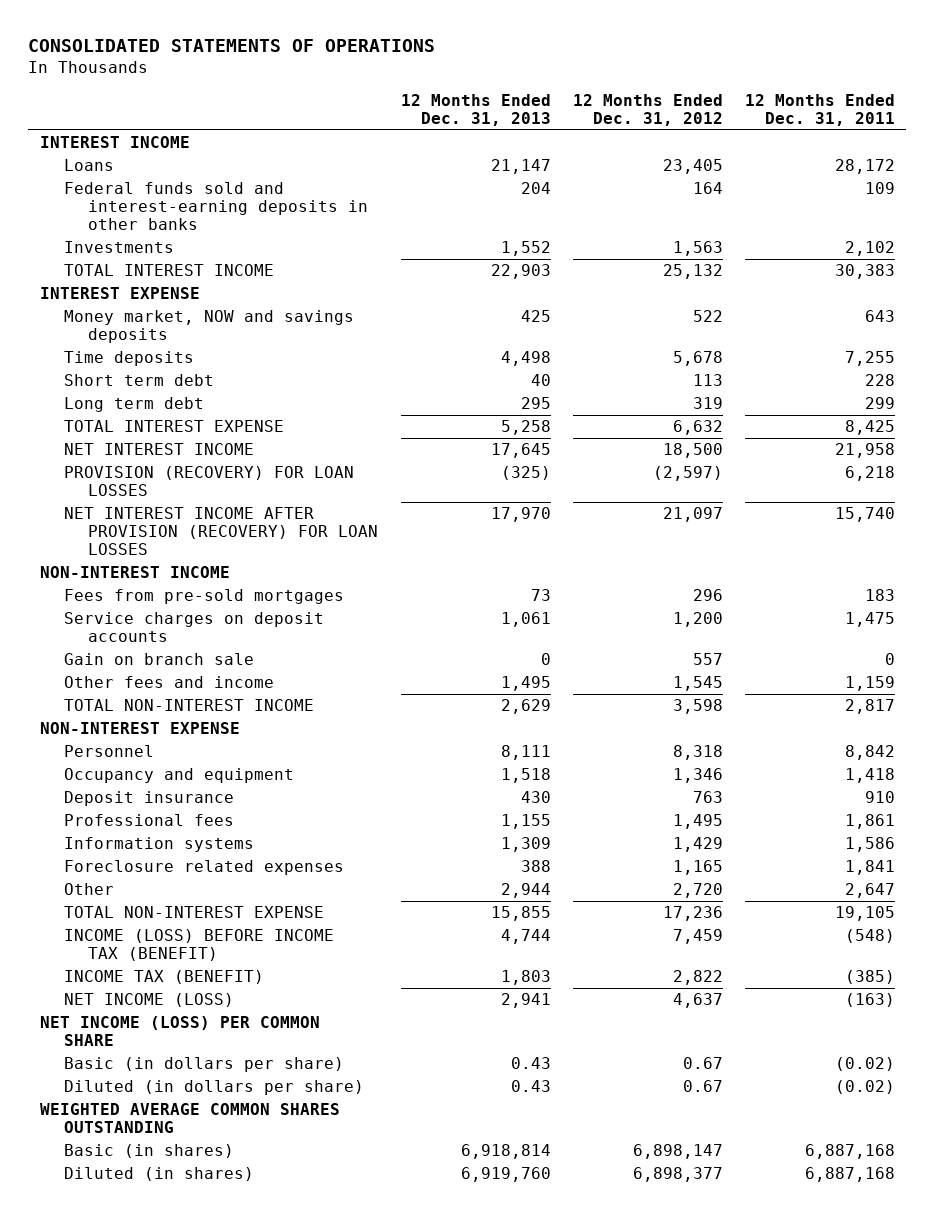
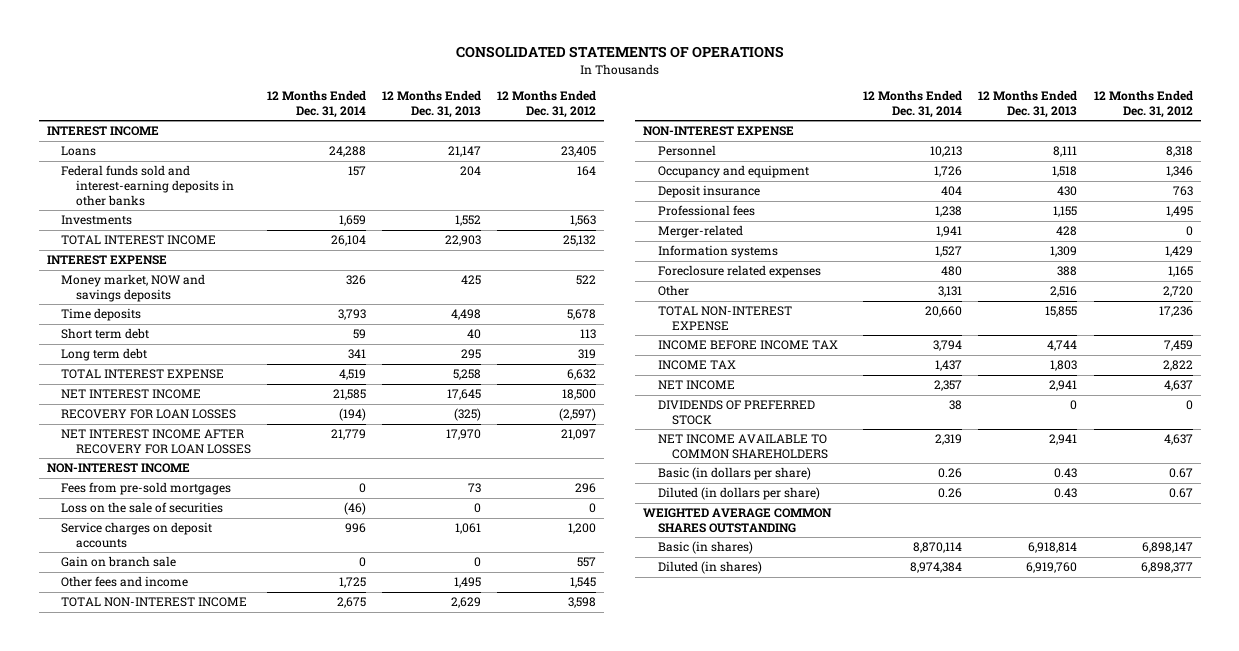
- | 12 Months Ended Dec. 31, 2013 | 12 Months Ended Dec. 31, 2012 | 12 Months Ended Dec. 31, 2011
+ | 12 Months Ended Dec. 31, 2014 | 12 Months Ended Dec. 31, 2013 | 12 Months Ended Dec. 31, 2012
- PROVISION (RECOVERY) FOR LOAN LOSSES | (325) | (2,597) | 6,218
- NET INTEREST INCOME AFTER PROVISION (RECOVERY) FOR LOAN LOSSES | 17,970 | 21,097 | 15,740
+ RECOVERY FOR LOAN LOSSES | (194) | (325) | (2,597)
+ NET INTEREST INCOME AFTER RECOVERY FOR LOAN LOSSES | 21,779 | 17,970 | 21,097
+ Loss on the sale of securities | (46) | 0 | 0
+ Merger-related | 1,941 | 428 | 0
- Other | 2,944 | 2,720 | 2,647
+ Other | 3,131 | 2,516 | 2,720
- INCOME (LOSS) BEFORE INCOME TAX (BENEFIT) | 4,744 | 7,459 | (548)
- INCOME TAX (BENEFIT) | 1,803 | 2,822 | (385)
- NET INCOME (LOSS) | 2,941 | 4,637 | (163)
- NET INCOME (LOSS) PER COMMON SHARE
+ INCOME BEFORE INCOME TAX | 3,794 | 4,744 | 7,459
+ INCOME TAX | 1,437 | 1,803 | 2,822
+ NET INCOME | 2,357 | 2,941 | 4,637
+ DIVIDENDS OF PREFERRED STOCK | 38 | 0 | 0
+ NET INCOME AVAILABLE TO COMMON SHAREHOLDERS | 2,319 | 2,941 | 4,637

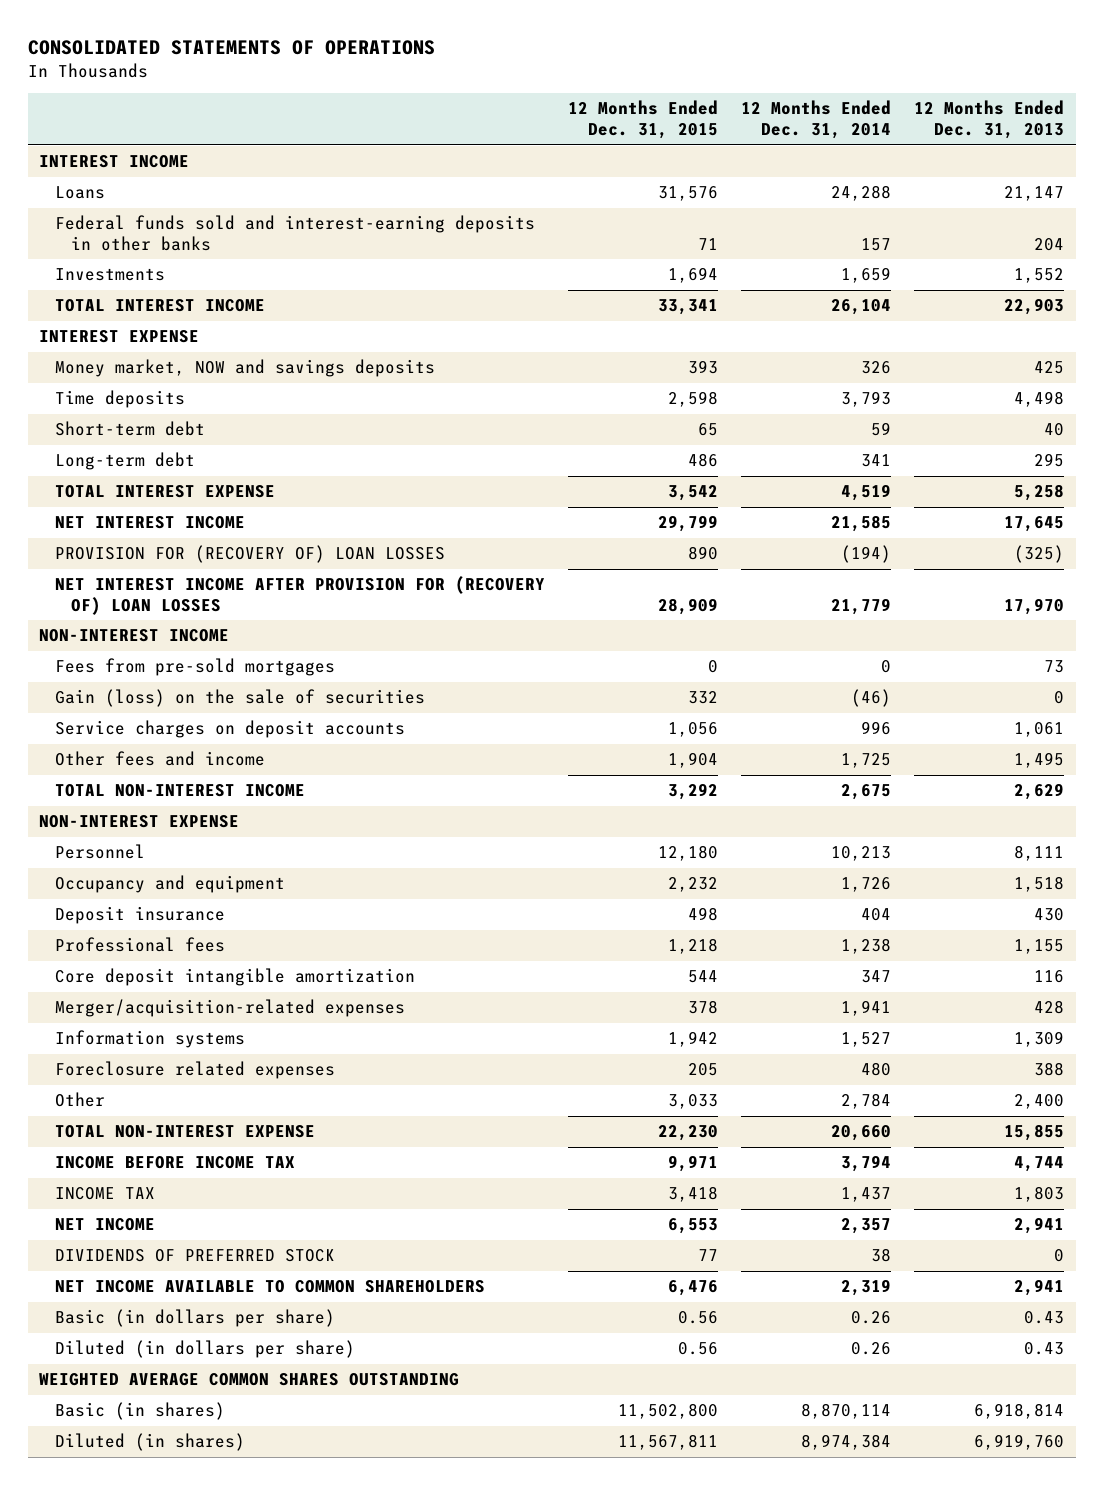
- | 12 Months Ended Dec. 31, 2014 | 12 Months Ended Dec. 31, 2013 | 12 Months Ended Dec. 31, 2012
+ | 12 Months Ended Dec. 31, 2015 | 12 Months Ended Dec. 31, 2014 | 12 Months Ended Dec. 31, 2013
- Short term debt | 59 | 40 | 113
- Long term debt | 341 | 295 | 319
+ Short-term debt | 65 | 59 | 40
+ Long-term debt | 486 | 341 | 295
- RECOVERY FOR LOAN LOSSES | (194) | (325) | (2,597)
- NET INTEREST INCOME AFTER RECOVERY FOR LOAN LOSSES | 21,779 | 17,970 | 21,097
+ PROVISION FOR (RECOVERY OF) LOAN LOSSES | 890 | (194) | (325)
+ NET INTEREST INCOME AFTER PROVISION FOR (RECOVERY OF) LOAN LOSSES | 28,909 | 21,779 | 17,970
- Loss on the sale of securities | (46) | 0 | 0
+ Gain (loss) on the sale of securities | 332 | (46) | 0
- Gain on branch sale | 0 | 0 | 557
- Merger-related | 1,941 | 428 | 0
+ Core deposit intangible amortization | 544 | 347 | 116
+ Merger/acquisition-related expenses | 378 | 1,941 | 428
- Other | 3,131 | 2,516 | 2,720
+ Other | 3,033 | 2,784 | 2,400

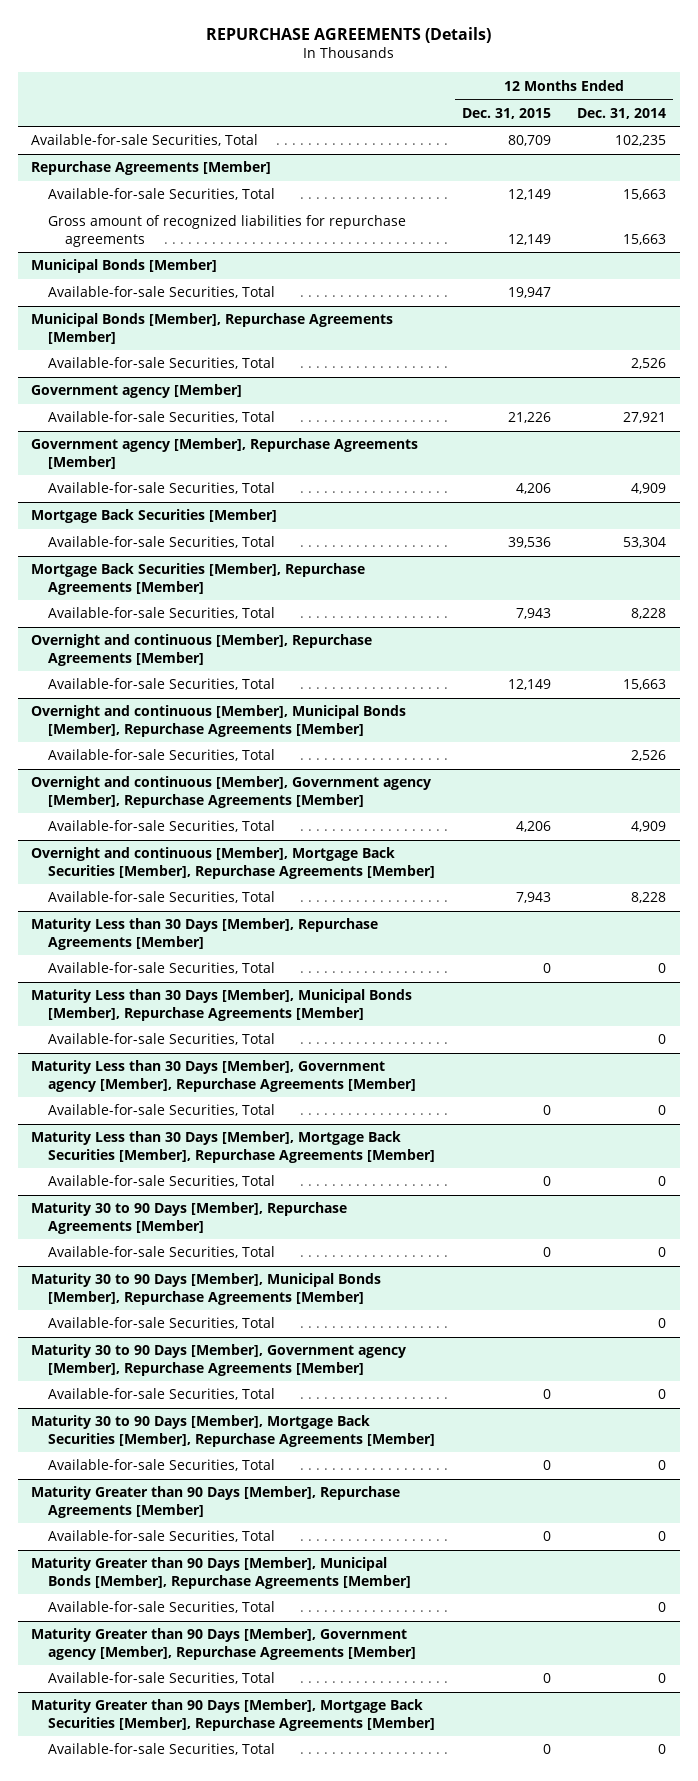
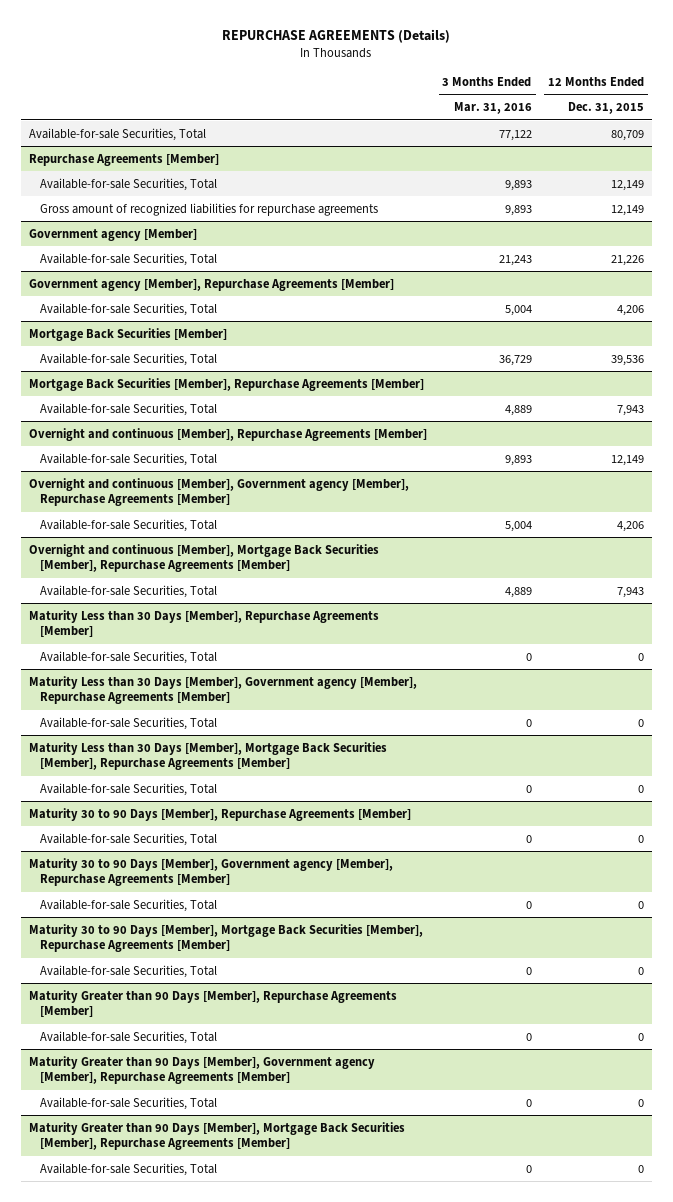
- | 12 Months Ended Dec. 31, 2015 | 12 Months Ended Dec. 31, 2014
+ | 3 Months Ended Mar. 31, 2016 | 12 Months Ended Dec. 31, 2015
- Municipal Bonds [Member]
- Available-for-sale Securities, Total | 19,947 |
- Municipal Bonds [Member], Repurchase Agreements [Member]
- Available-for-sale Securities, Total | | 2,526
- Overnight and continuous [Member], Municipal Bonds [Member], Repurchase Agreements [Member]
- Available-for-sale Securities, Total | | 2,526
- Maturity Less than 30 Days [Member], Municipal Bonds [Member], Repurchase Agreements [Member]
- Available-for-sale Securities, Total | | 0
- Maturity 30 to 90 Days [Member], Municipal Bonds [Member], Repurchase Agreements [Member]
- Available-for-sale Securities, Total | | 0
- Maturity Greater than 90 Days [Member], Municipal Bonds [Member], Repurchase Agreements [Member]
- Available-for-sale Securities, Total | | 0

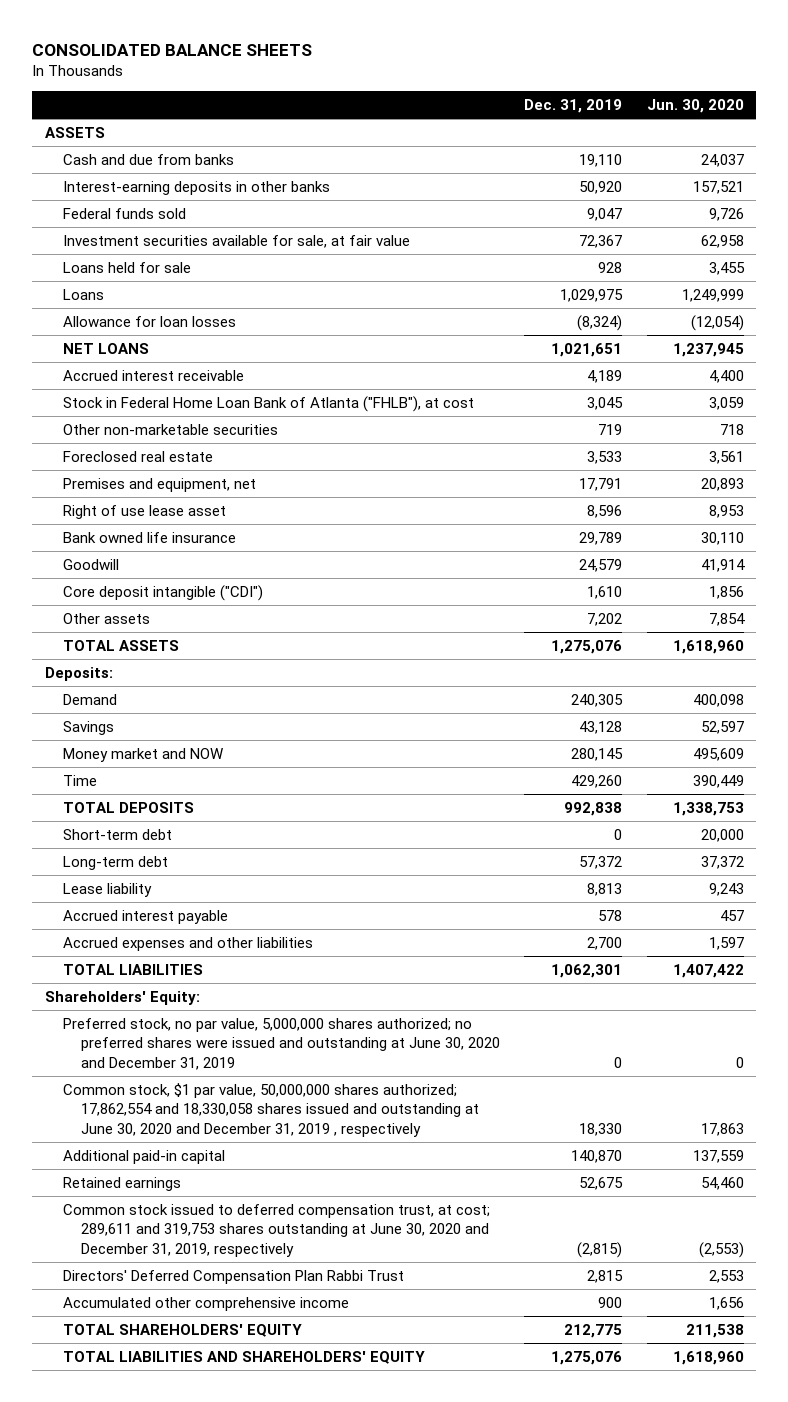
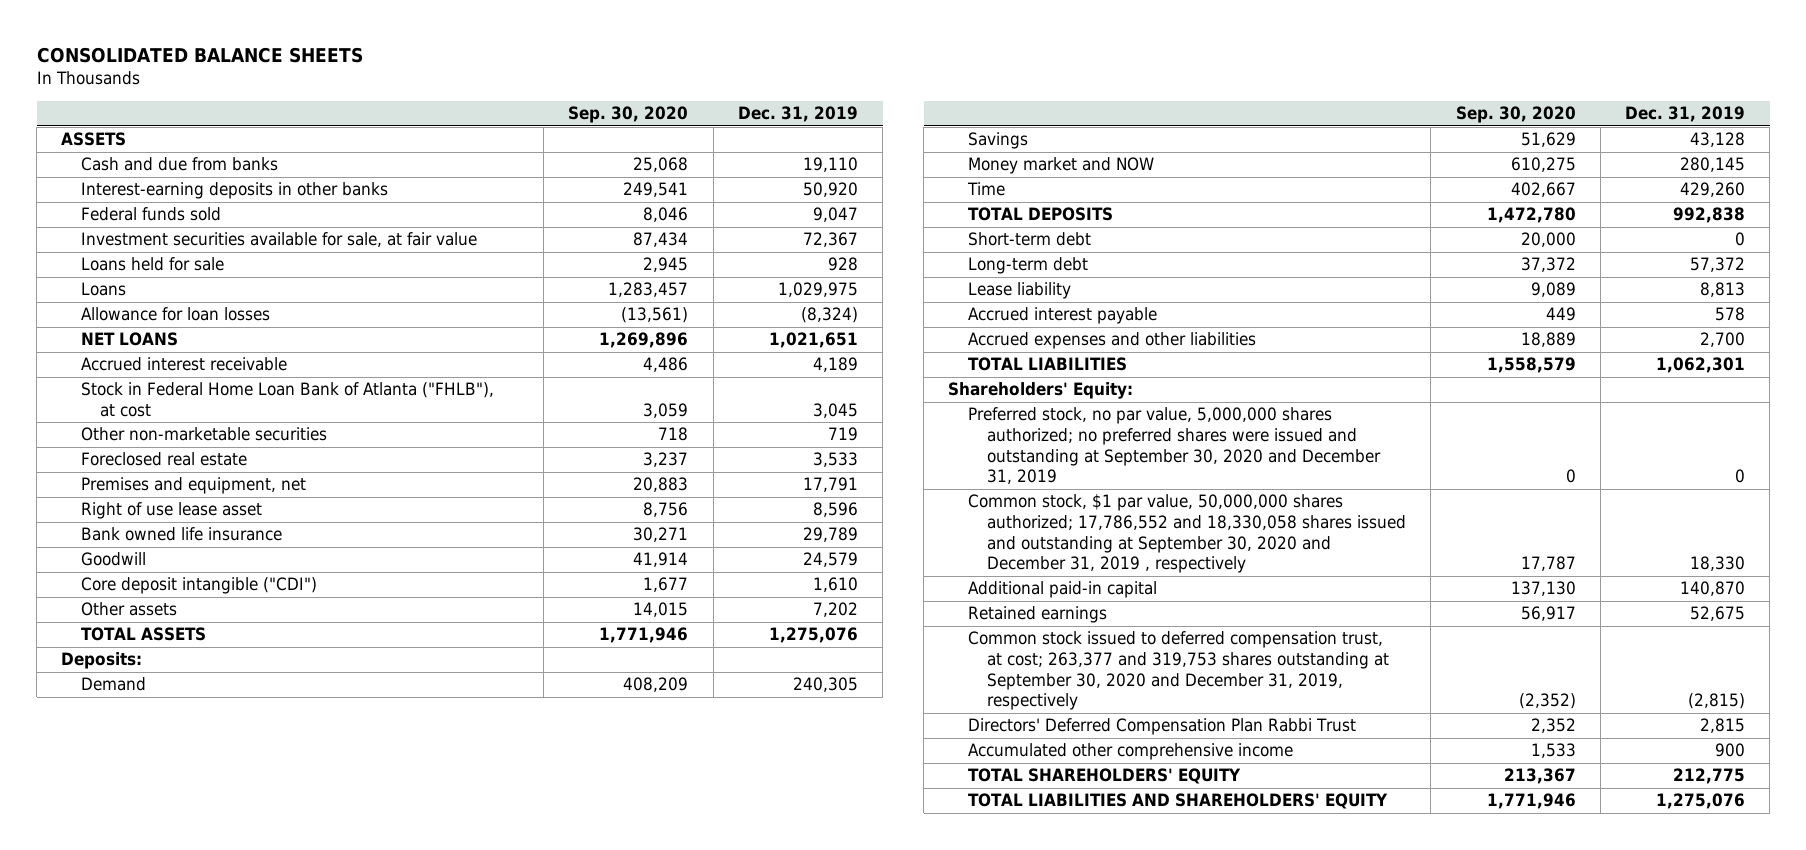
- | Dec. 31, 2019 | Jun. 30, 2020
+ | Sep. 30, 2020 | Dec. 31, 2019
- Preferred stock, no par value, 5,000,000 shares authorized; no preferred shares were issued and outstanding at June 30, 2020 and December 31, 2019 | 0 | 0
- Common stock, $1 par value, 50,000,000 shares authorized; 17,862,554 and 18,330,058 shares issued and outstanding at June 30, 2020 and December 31, 2019 , respectively | 18,330 | 17,863
+ Preferred stock, no par value, 5,000,000 shares authorized; no preferred shares were issued and outstanding at September 30, 2020 and December 31, 2019 | 0 | 0
+ Common stock, $1 par value, 50,000,000 shares authorized; 17,786,552 and 18,330,058 shares issued and outstanding at September 30, 2020 and December 31, 2019 , respectively | 17,787 | 18,330
- Common stock issued to deferred compensation trust, at cost; 289,611 and 319,753 shares outstanding at June 30, 2020 and December 31, 2019, respectively | (2,815) | (2,553)
+ Common stock issued to deferred compensation trust, at cost; 263,377 and 319,753 shares outstanding at September 30, 2020 and December 31, 2019, respectively | (2,352) | (2,815)

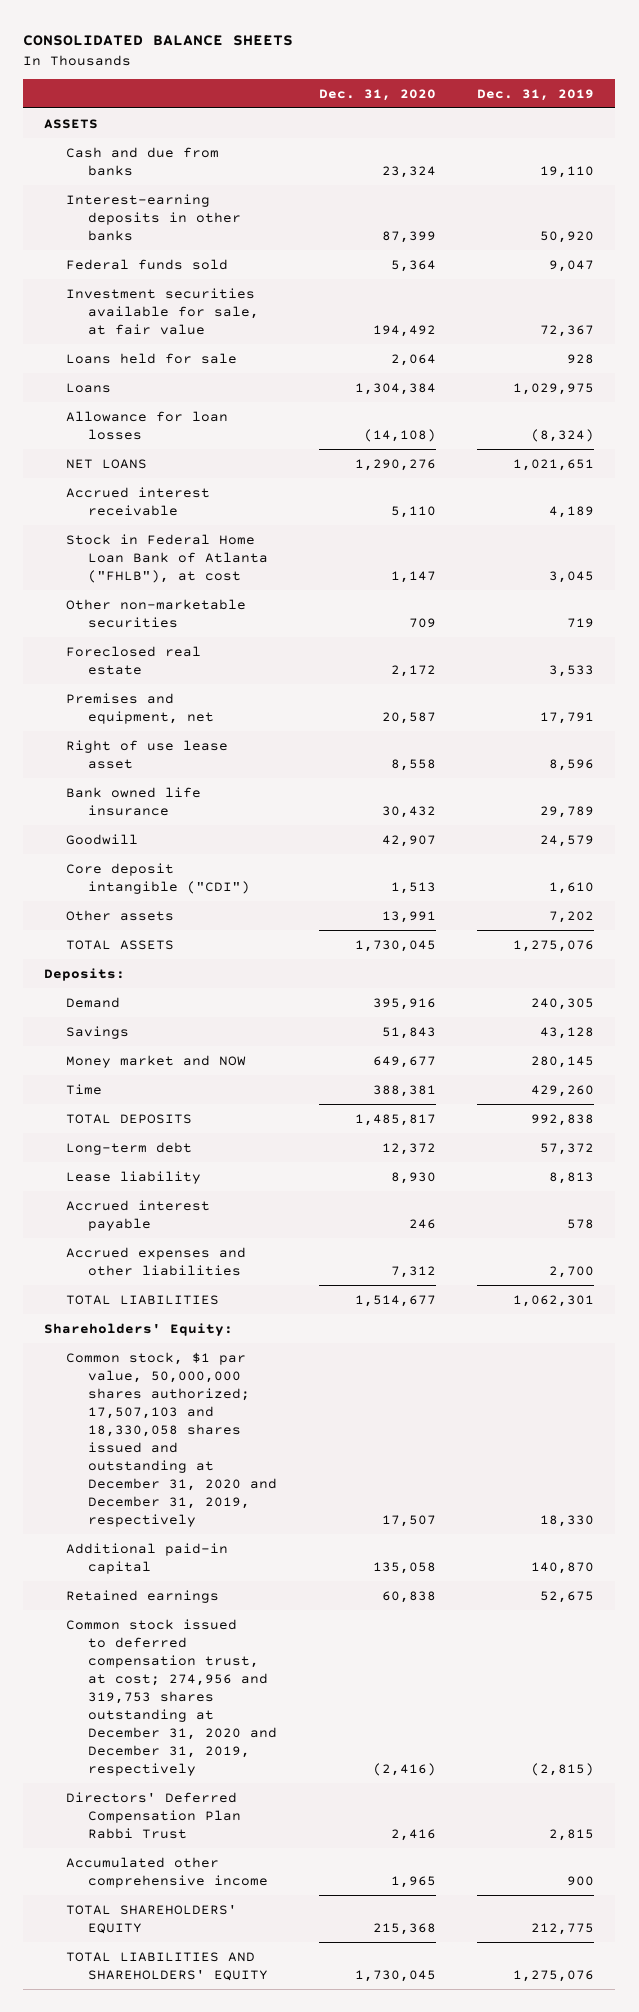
- | Sep. 30, 2020 | Dec. 31, 2019
+ | Dec. 31, 2020 | Dec. 31, 2019
- Short-term debt | 20,000 | 0
- Preferred stock, no par value, 5,000,000 shares authorized; no preferred shares were issued and outstanding at September 30, 2020 and December 31, 2019 | 0 | 0
- Common stock, $1 par value, 50,000,000 shares authorized; 17,786,552 and 18,330,058 shares issued and outstanding at September 30, 2020 and December 31, 2019 , respectively | 17,787 | 18,330
+ Common stock, $1 par value, 50,000,000 shares authorized; 17,507,103 and 18,330,058 shares issued and outstanding at December 31, 2020 and December 31, 2019, respectively | 17,507 | 18,330
- Common stock issued to deferred compensation trust, at cost; 263,377 and 319,753 shares outstanding at September 30, 2020 and December 31, 2019, respectively | (2,352) | (2,815)
+ Common stock issued to deferred compensation trust, at cost; 274,956 and 319,753 shares outstanding at December 31, 2020 and December 31, 2019, respectively | (2,416) | (2,815)

